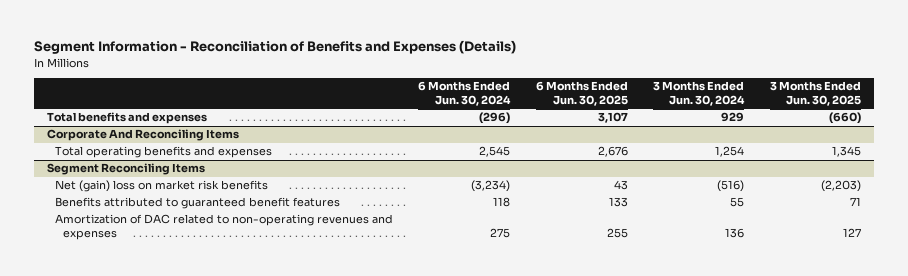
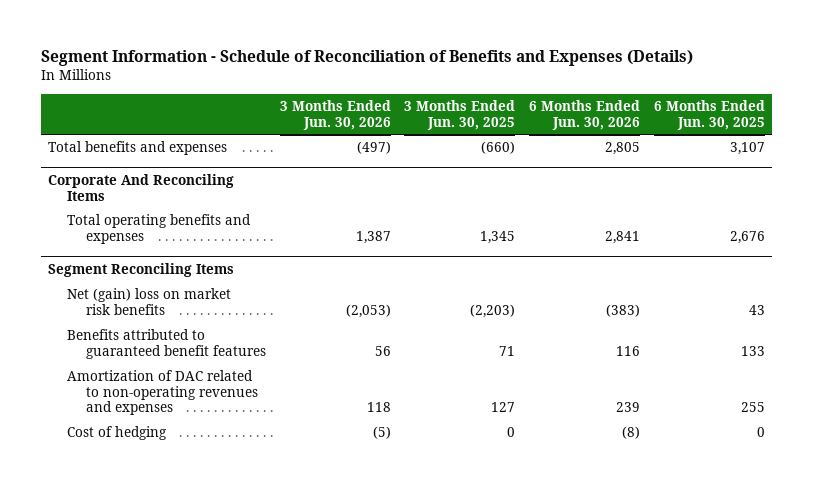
- Segment Information - Reconciliation of Benefits and Expenses (Details)
+ Segment Information - Schedule of Reconciliation of Benefits and Expenses (Details)
- | 6 Months Ended Jun. 30, 2024 | 6 Months Ended Jun. 30, 2025 | 3 Months Ended Jun. 30, 2024 | 3 Months Ended Jun. 30, 2025
+ | 3 Months Ended Jun. 30, 2026 | 3 Months Ended Jun. 30, 2025 | 6 Months Ended Jun. 30, 2026 | 6 Months Ended Jun. 30, 2025
@ Segment Reconciling Items
+ Cost of hedging | (5) | 0 | (8) | 0

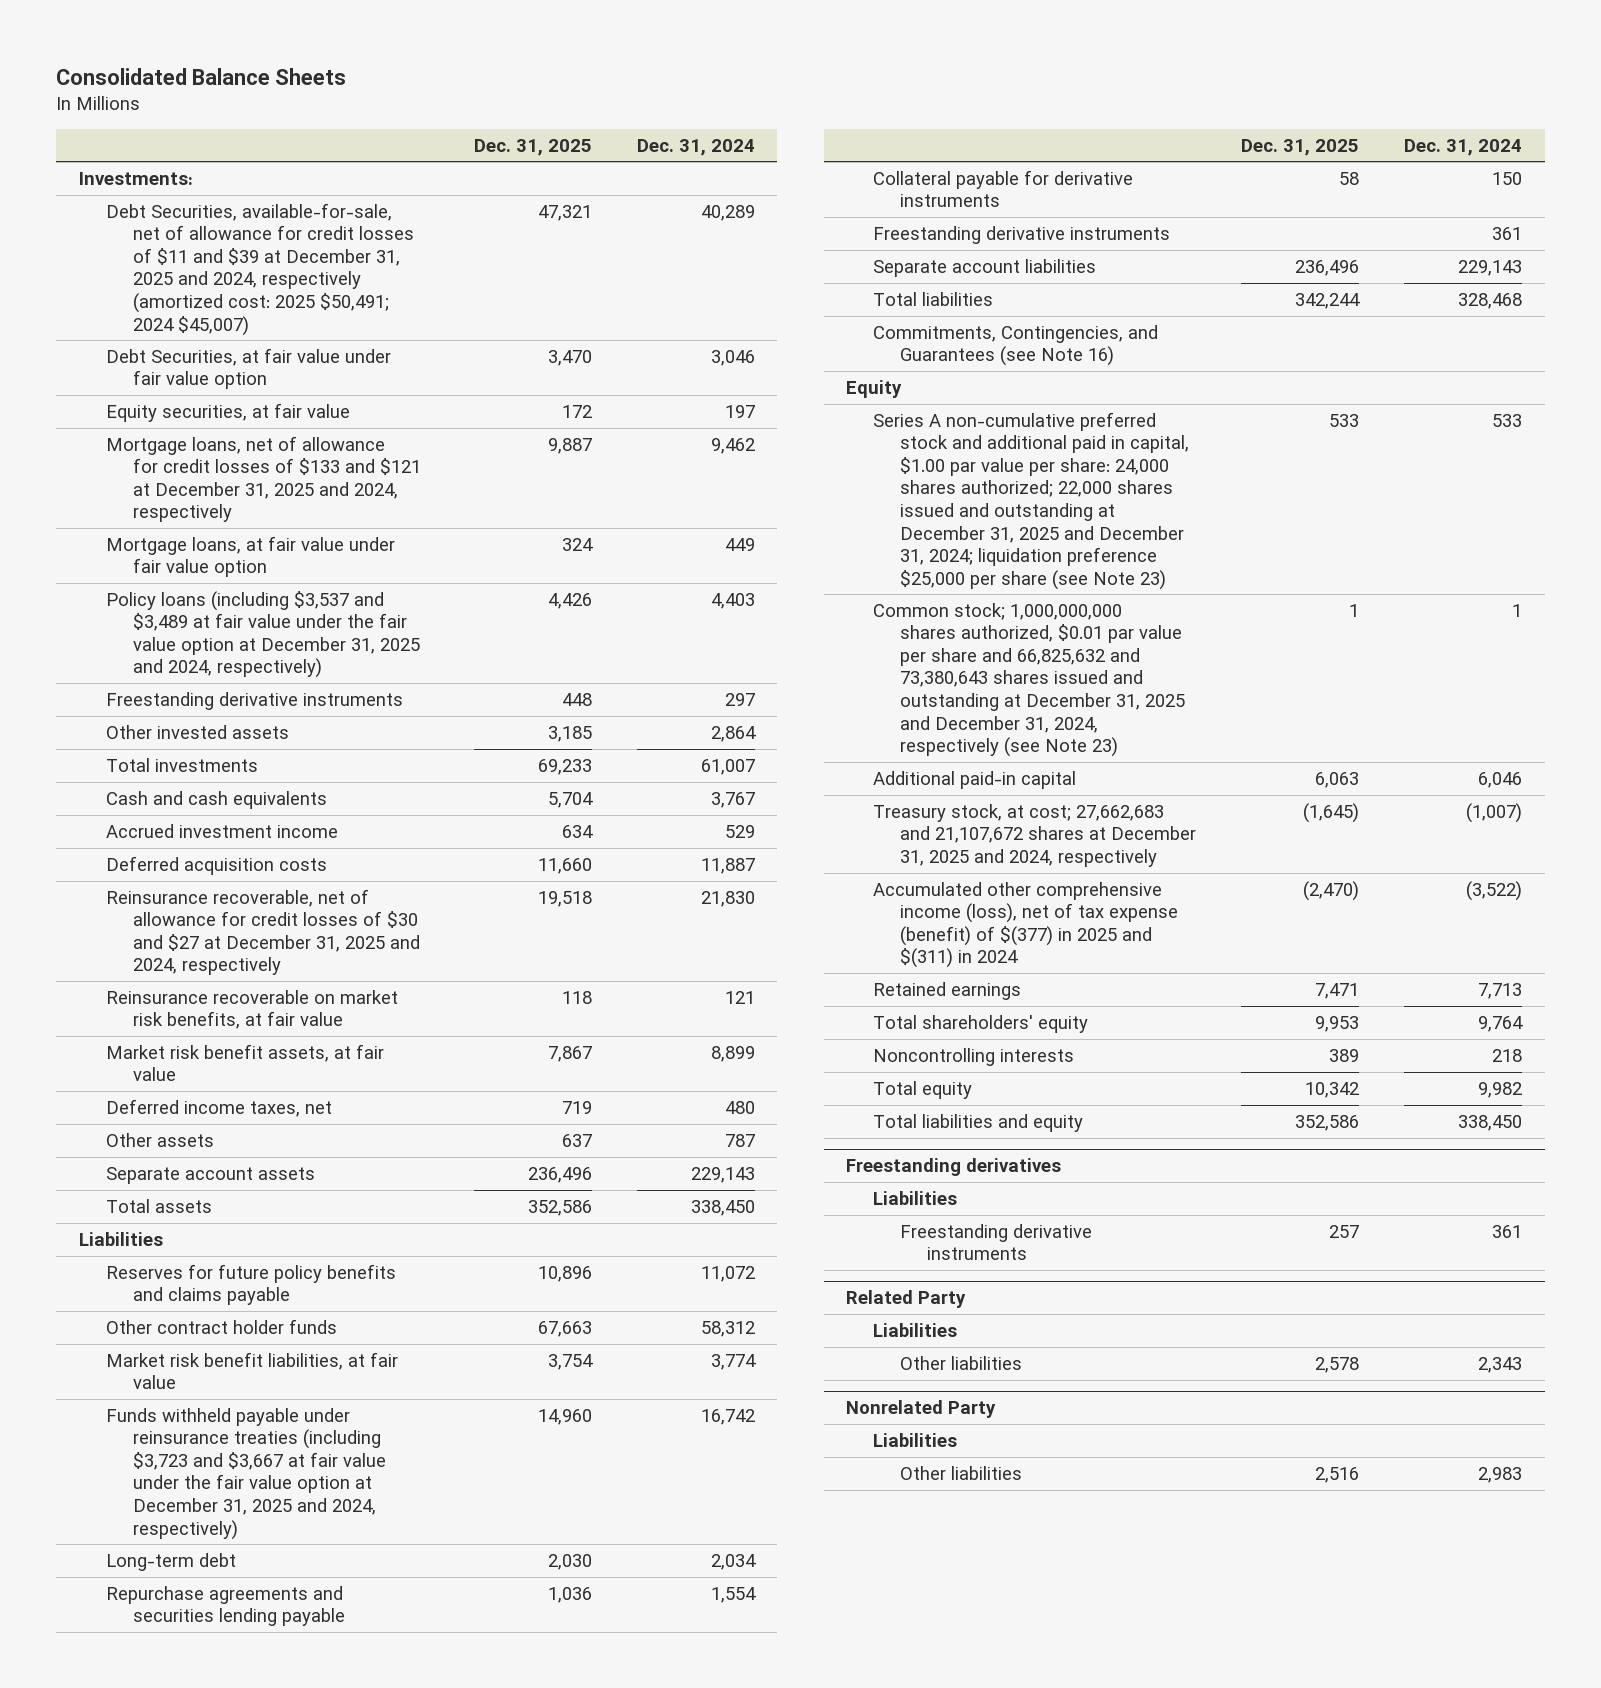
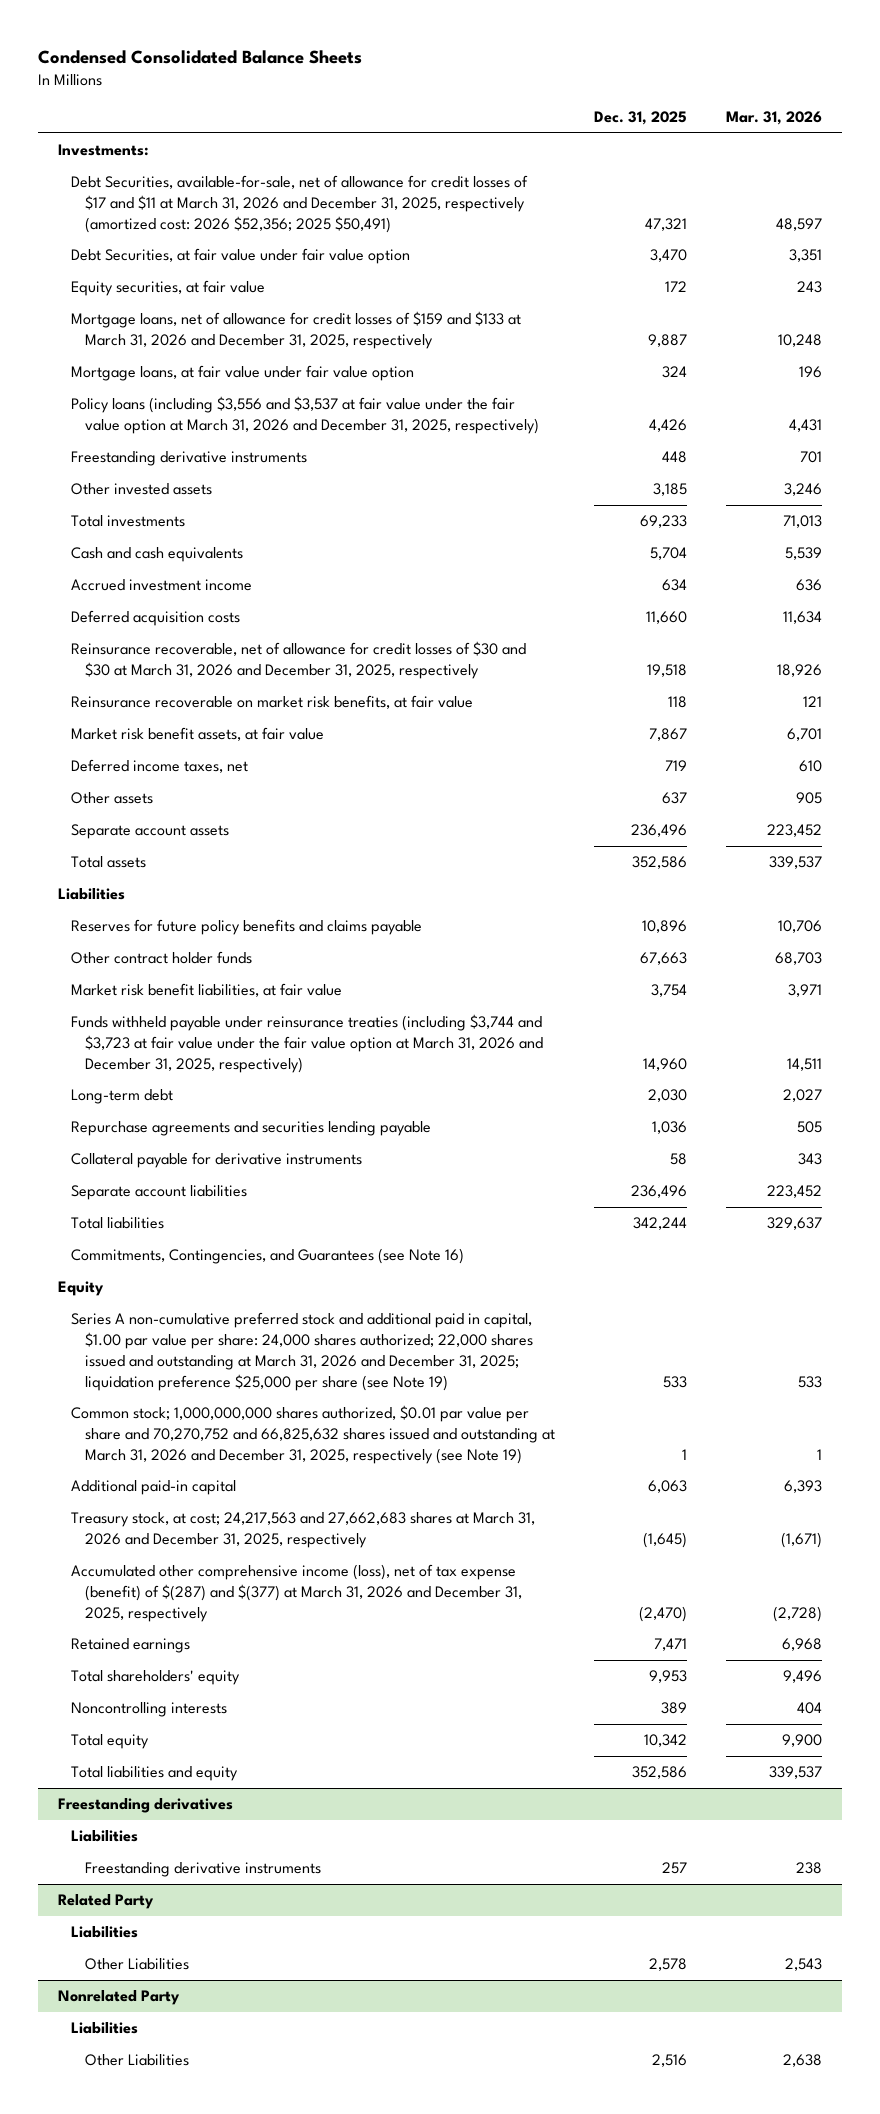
- Consolidated Balance Sheets
+ Condensed Consolidated Balance Sheets
- | Dec. 31, 2025 | Dec. 31, 2024
+ | Dec. 31, 2025 | Mar. 31, 2026
- Debt Securities, available-for-sale, net of allowance for credit losses of $11 and $39 at December 31, 2025 and 2024, respectively (amortized cost: 2025 $50,491; 2024 $45,007) | 47,321 | 40,289
+ Debt Securities, available-for-sale, net of allowance for credit losses of $17 and $11 at March 31, 2026 and December 31, 2025, respectively (amortized cost: 2026 $52,356; 2025 $50,491) | 47,321 | 48,597
- Mortgage loans, net of allowance for credit losses of $133 and $121 at December 31, 2025 and 2024, respectively | 9,887 | 9,462
+ Mortgage loans, net of allowance for credit losses of $159 and $133 at March 31, 2026 and December 31, 2025, respectively | 9,887 | 10,248
- Policy loans (including $3,537 and $3,489 at fair value under the fair value option at December 31, 2025 and 2024, respectively) | 4,426 | 4,403
+ Policy loans (including $3,556 and $3,537 at fair value under the fair value option at March 31, 2026 and December 31, 2025, respectively) | 4,426 | 4,431
- Reinsurance recoverable, net of allowance for credit losses of $30 and $27 at December 31, 2025 and 2024, respectively | 19,518 | 21,830
+ Reinsurance recoverable, net of allowance for credit losses of $30 and $30 at March 31, 2026 and December 31, 2025, respectively | 19,518 | 18,926
- Funds withheld payable under reinsurance treaties (including $3,723 and $3,667 at fair value under the fair value option at December 31, 2025 and 2024, respectively) | 14,960 | 16,742
+ Funds withheld payable under reinsurance treaties (including $3,744 and $3,723 at fair value under the fair value option at March 31, 2026 and December 31, 2025, respectively) | 14,960 | 14,511
- Freestanding derivative instruments | | 361
- Series A non-cumulative preferred stock and additional paid in capital, $1.00 par value per share: 24,000 shares authorized; 22,000 shares issued and outstanding at December 31, 2025 and December 31, 2024; liquidation preference $25,000 per share (see Note 23) | 533 | 533
- Common stock; 1,000,000,000 shares authorized, $0.01 par value per share and 66,825,632 and 73,380,643 shares issued and outstanding at December 31, 2025 and December 31, 2024, respectively (see Note 23) | 1 | 1
+ Series A non-cumulative preferred stock and additional paid in capital, $1.00 par value per share: 24,000 shares authorized; 22,000 shares issued and outstanding at March 31, 2026 and December 31, 2025; liquidation preference $25,000 per share (see Note 19) | 533 | 533
+ Common stock; 1,000,000,000 shares authorized, $0.01 par value per share and 70,270,752 and 66,825,632 shares issued and outstanding at March 31, 2026 and December 31, 2025, respectively (see Note 19) | 1 | 1
- Treasury stock, at cost; 27,662,683 and 21,107,672 shares at December 31, 2025 and 2024, respectively | (1,645) | (1,007)
- Accumulated other comprehensive income (loss), net of tax expense (benefit) of $(377) in 2025 and $(311) in 2024 | (2,470) | (3,522)
+ Treasury stock, at cost; 24,217,563 and 27,662,683 shares at March 31, 2026 and December 31, 2025, respectively | (1,645) | (1,671)
+ Accumulated other comprehensive income (loss), net of tax expense (benefit) of $(287) and $(377) at March 31, 2026 and December 31, 2025, respectively | (2,470) | (2,728)
@ Related Party
- Other liabilities | 2,578 | 2,343
+ Other Liabilities | 2,578 | 2,543
@ Nonrelated Party
- Other liabilities | 2,516 | 2,983
+ Other Liabilities | 2,516 | 2,638

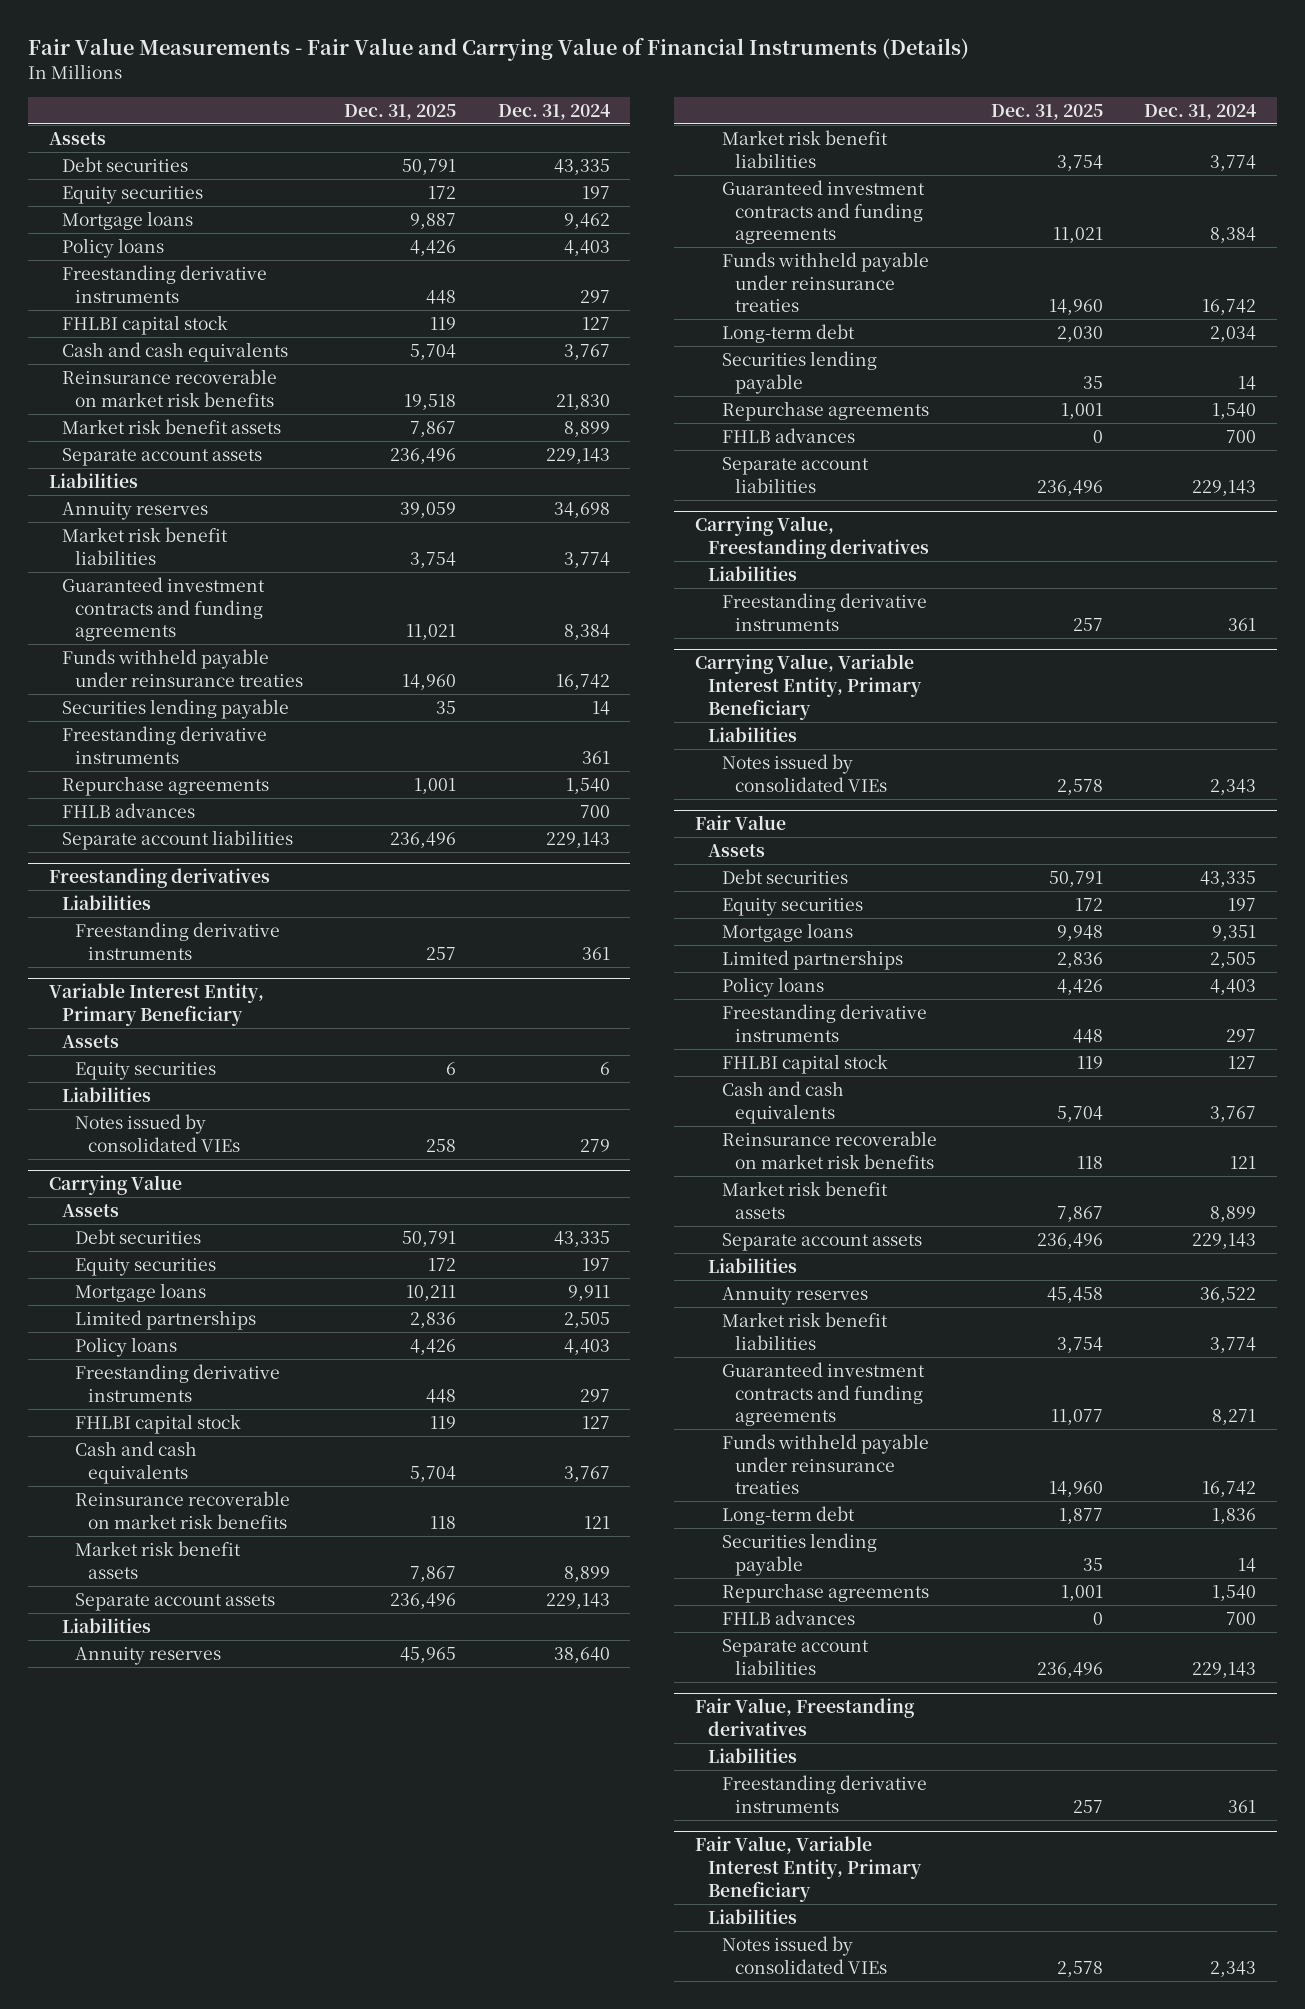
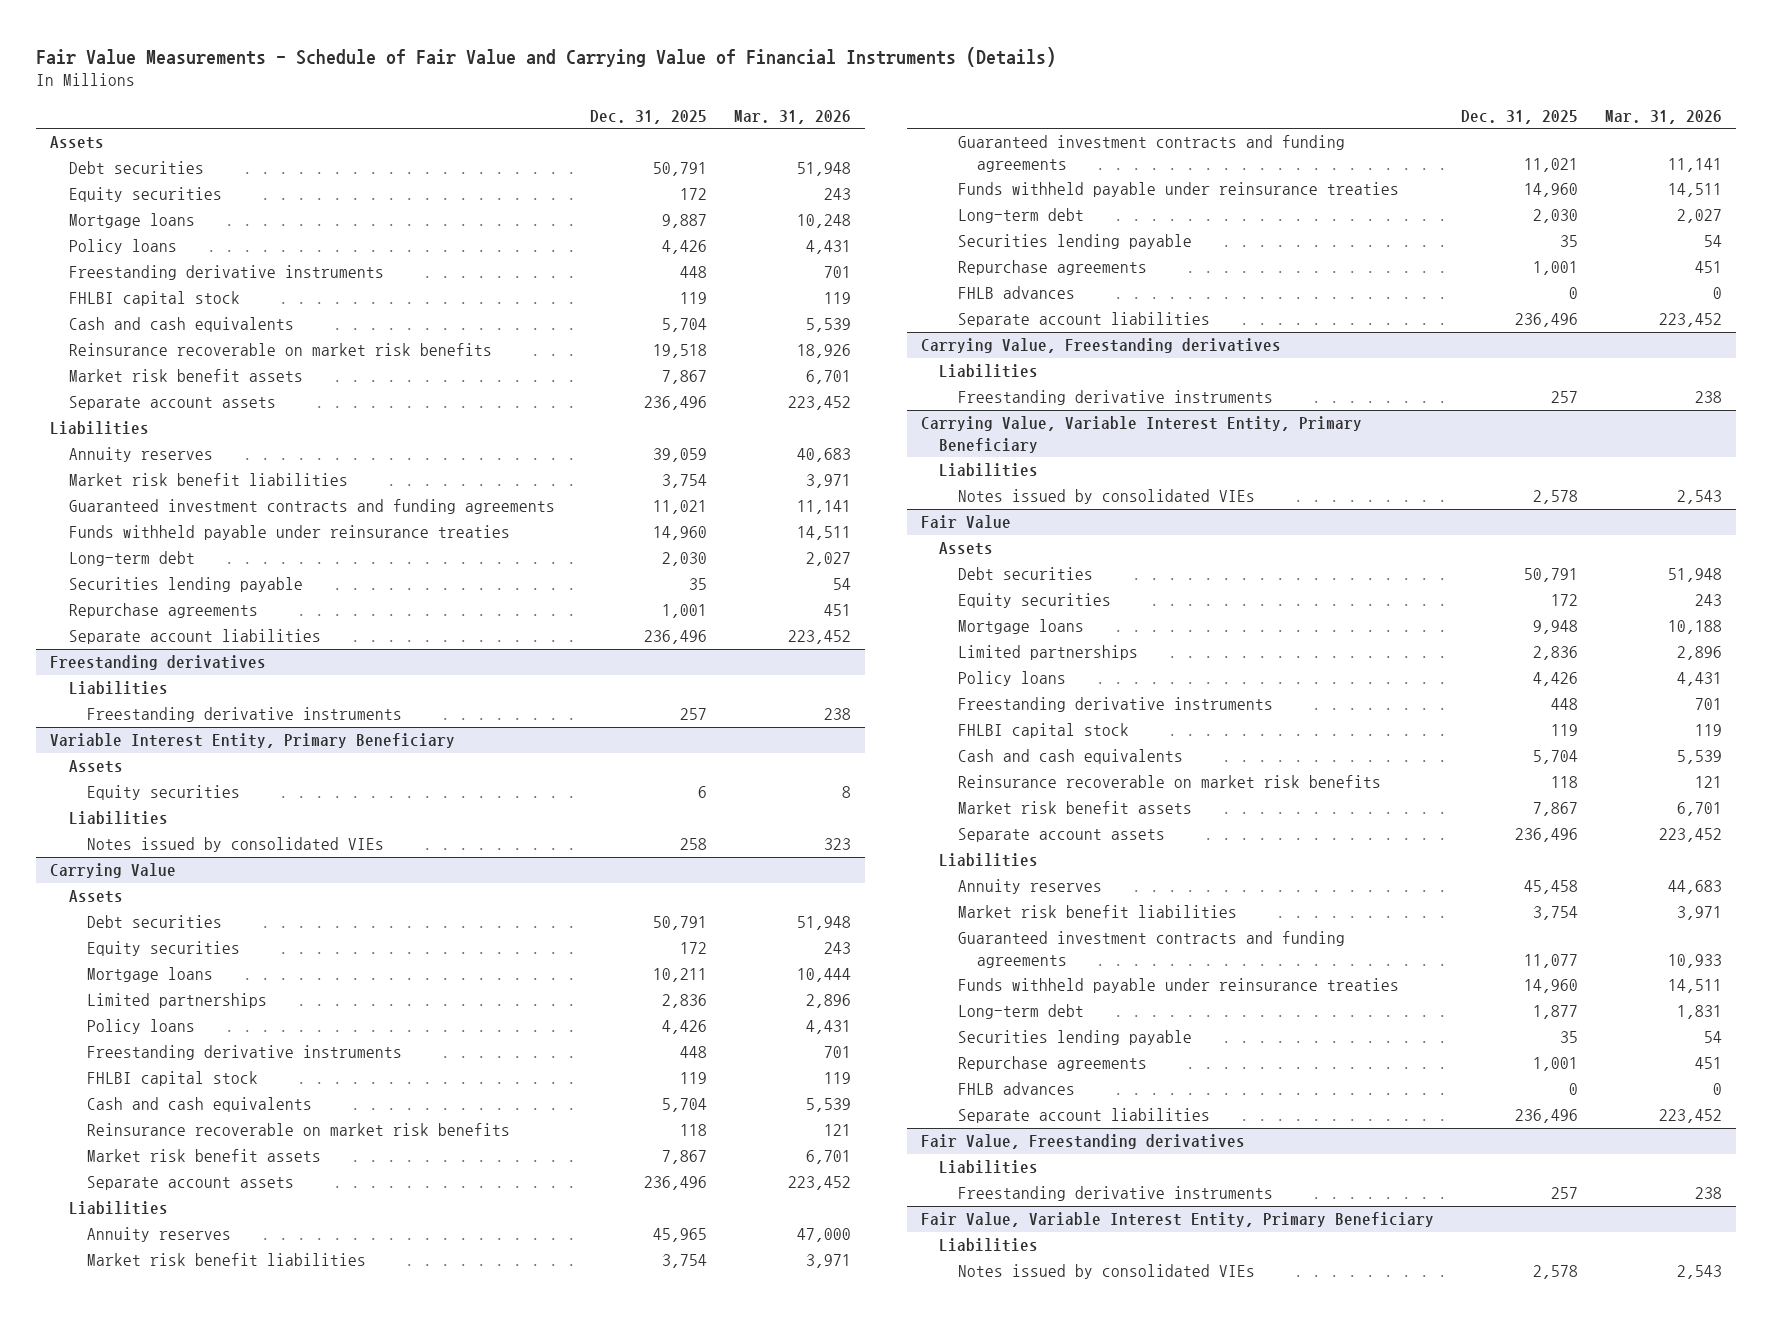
- Fair Value Measurements - Fair Value and Carrying Value of Financial Instruments (Details)
+ Fair Value Measurements - Schedule of Fair Value and Carrying Value of Financial Instruments (Details)
- | Dec. 31, 2025 | Dec. 31, 2024
+ | Dec. 31, 2025 | Mar. 31, 2026
+ Long-term debt | 2,030 | 2,027
- Freestanding derivative instruments | | 361
- FHLB advances | | 700

